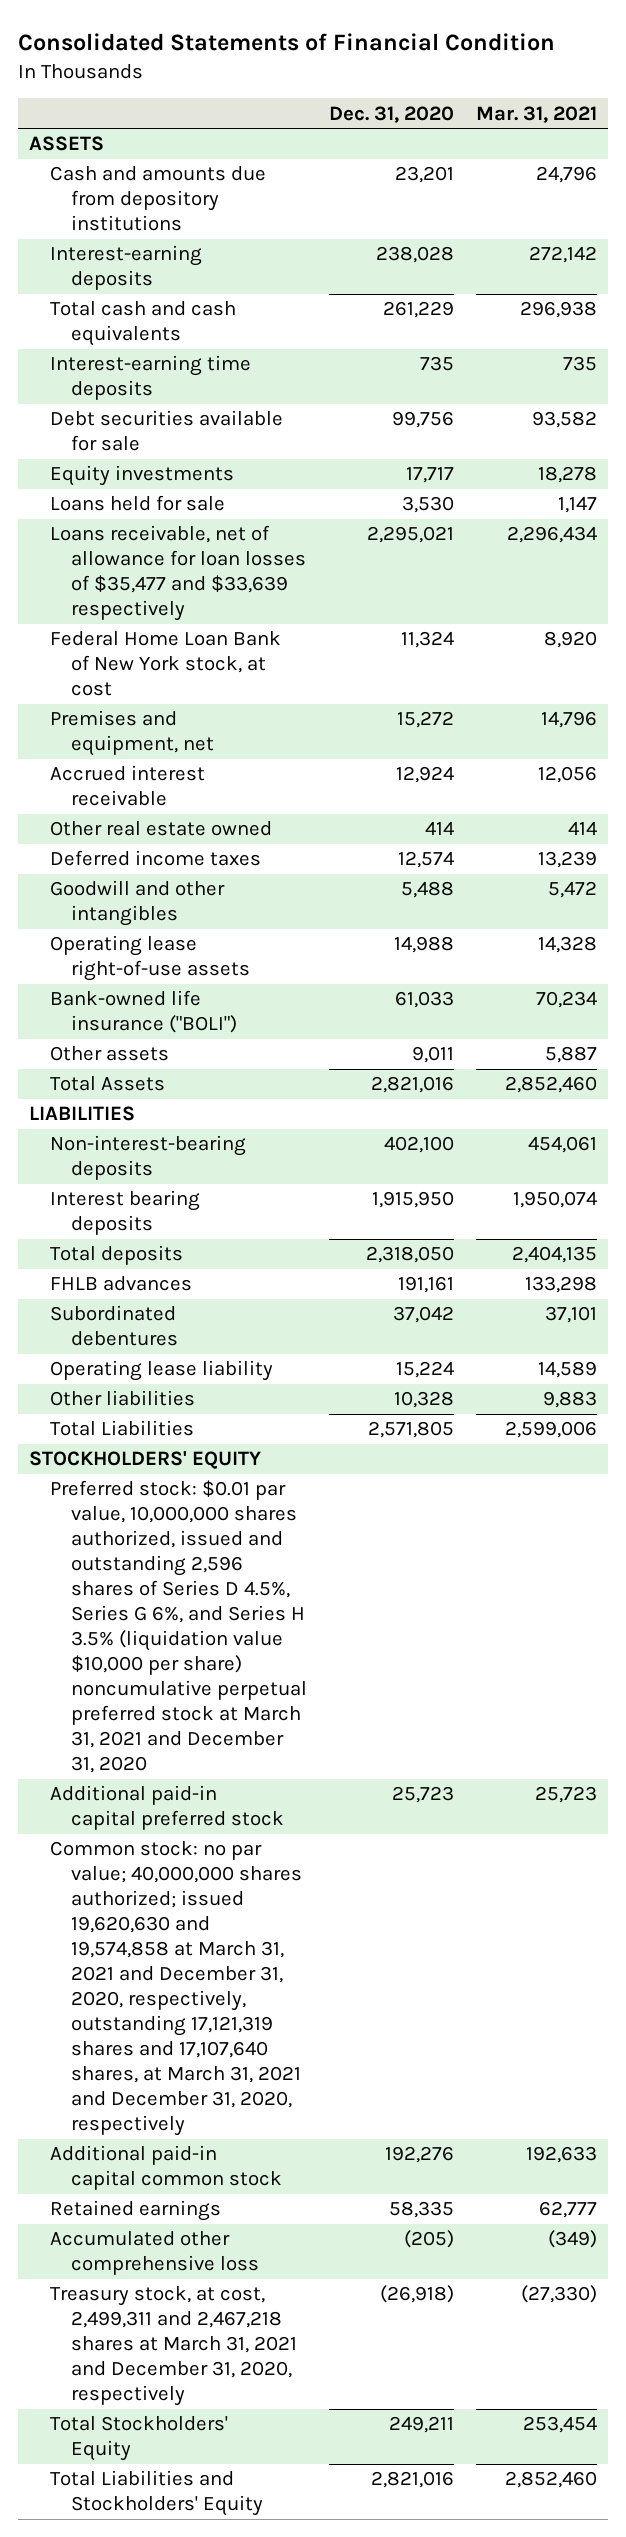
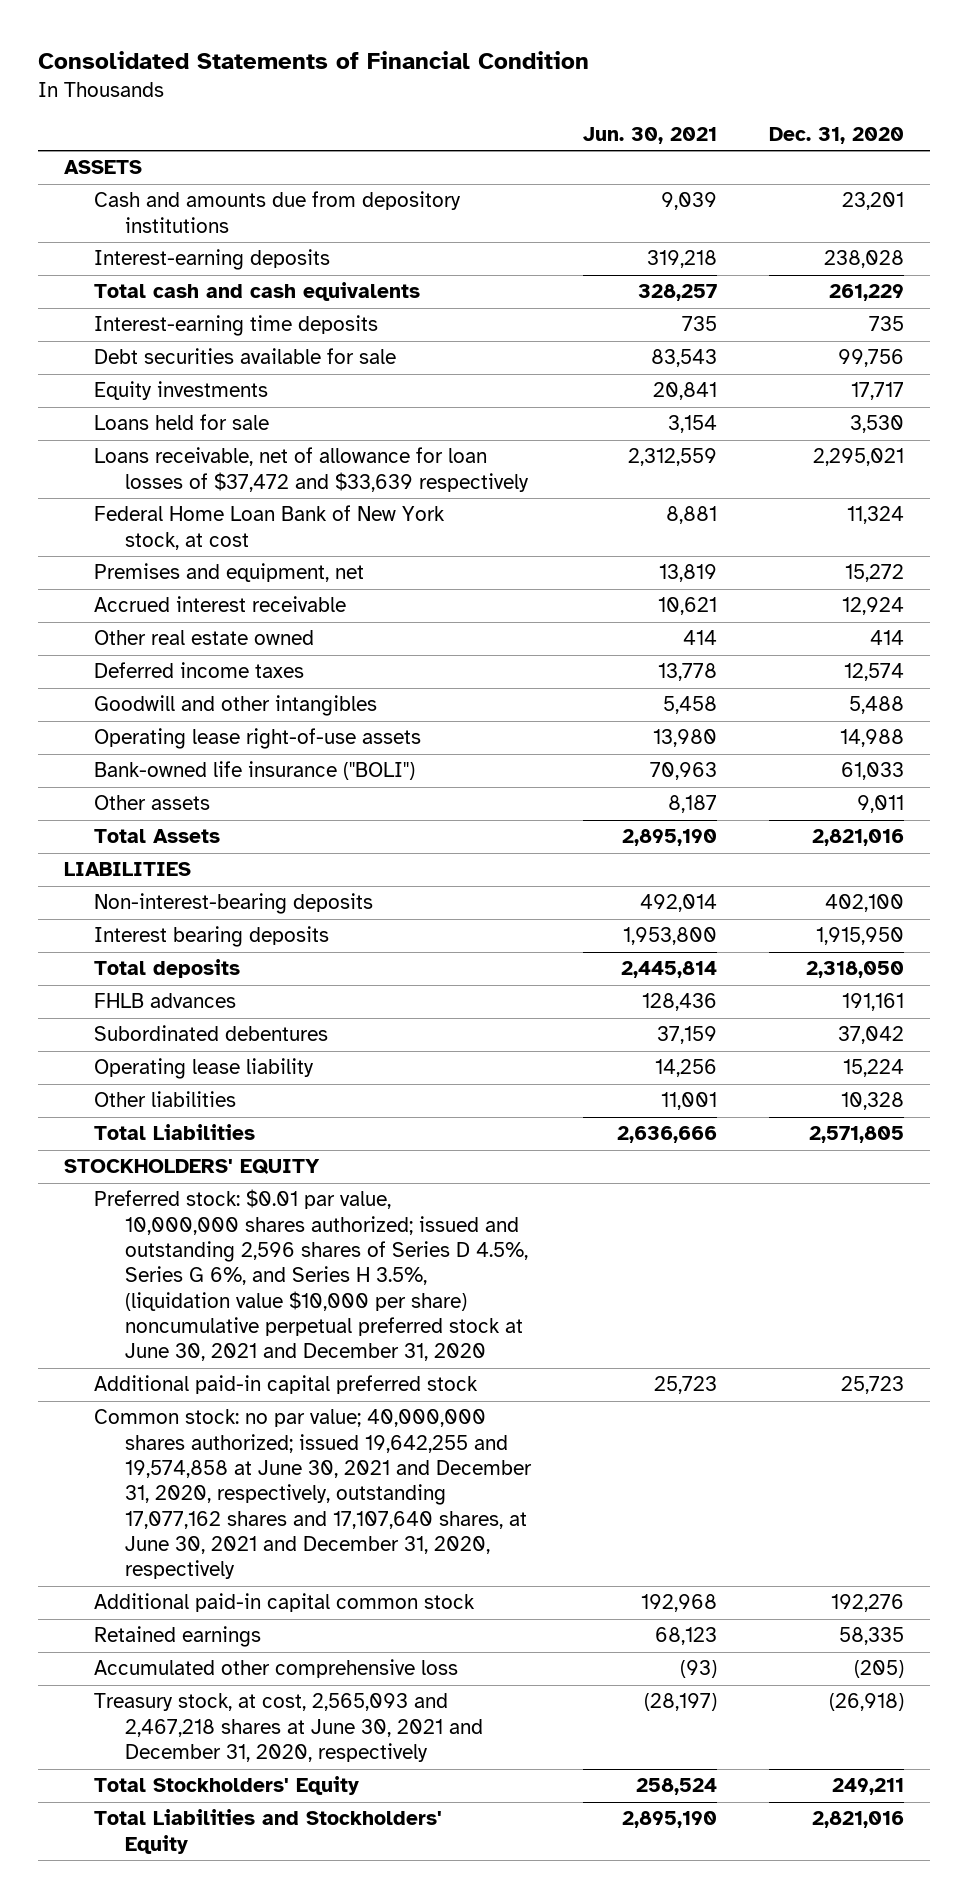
- | Dec. 31, 2020 | Mar. 31, 2021
+ | Jun. 30, 2021 | Dec. 31, 2020
- Loans receivable, net of allowance for loan losses of $35,477 and $33,639 respectively | 2,295,021 | 2,296,434
+ Loans receivable, net of allowance for loan losses of $37,472 and $33,639 respectively | 2,312,559 | 2,295,021
- Preferred stock: $0.01 par value, 10,000,000 shares authorized, issued and outstanding 2,596 shares of Series D 4.5%, Series G 6%, and Series H 3.5% (liquidation value $10,000 per share) noncumulative perpetual preferred stock at March 31, 2021 and December 31, 2020
+ Preferred stock: $0.01 par value, 10,000,000 shares authorized; issued and outstanding 2,596 shares of Series D 4.5%, Series G 6%, and Series H 3.5%, (liquidation value $10,000 per share) noncumulative perpetual preferred stock at June 30, 2021 and December 31, 2020
- Common stock: no par value; 40,000,000 shares authorized; issued 19,620,630 and 19,574,858 at March 31, 2021 and December 31, 2020, respectively, outstanding 17,121,319 shares and 17,107,640 shares, at March 31, 2021 and December 31, 2020, respectively
+ Common stock: no par value; 40,000,000 shares authorized; issued 19,642,255 and 19,574,858 at June 30, 2021 and December 31, 2020, respectively, outstanding 17,077,162 shares and 17,107,640 shares, at June 30, 2021 and December 31, 2020, respectively
- Treasury stock, at cost, 2,499,311 and 2,467,218 shares at March 31, 2021 and December 31, 2020, respectively | (26,918) | (27,330)
+ Treasury stock, at cost, 2,565,093 and 2,467,218 shares at June 30, 2021 and December 31, 2020, respectively | (28,197) | (26,918)

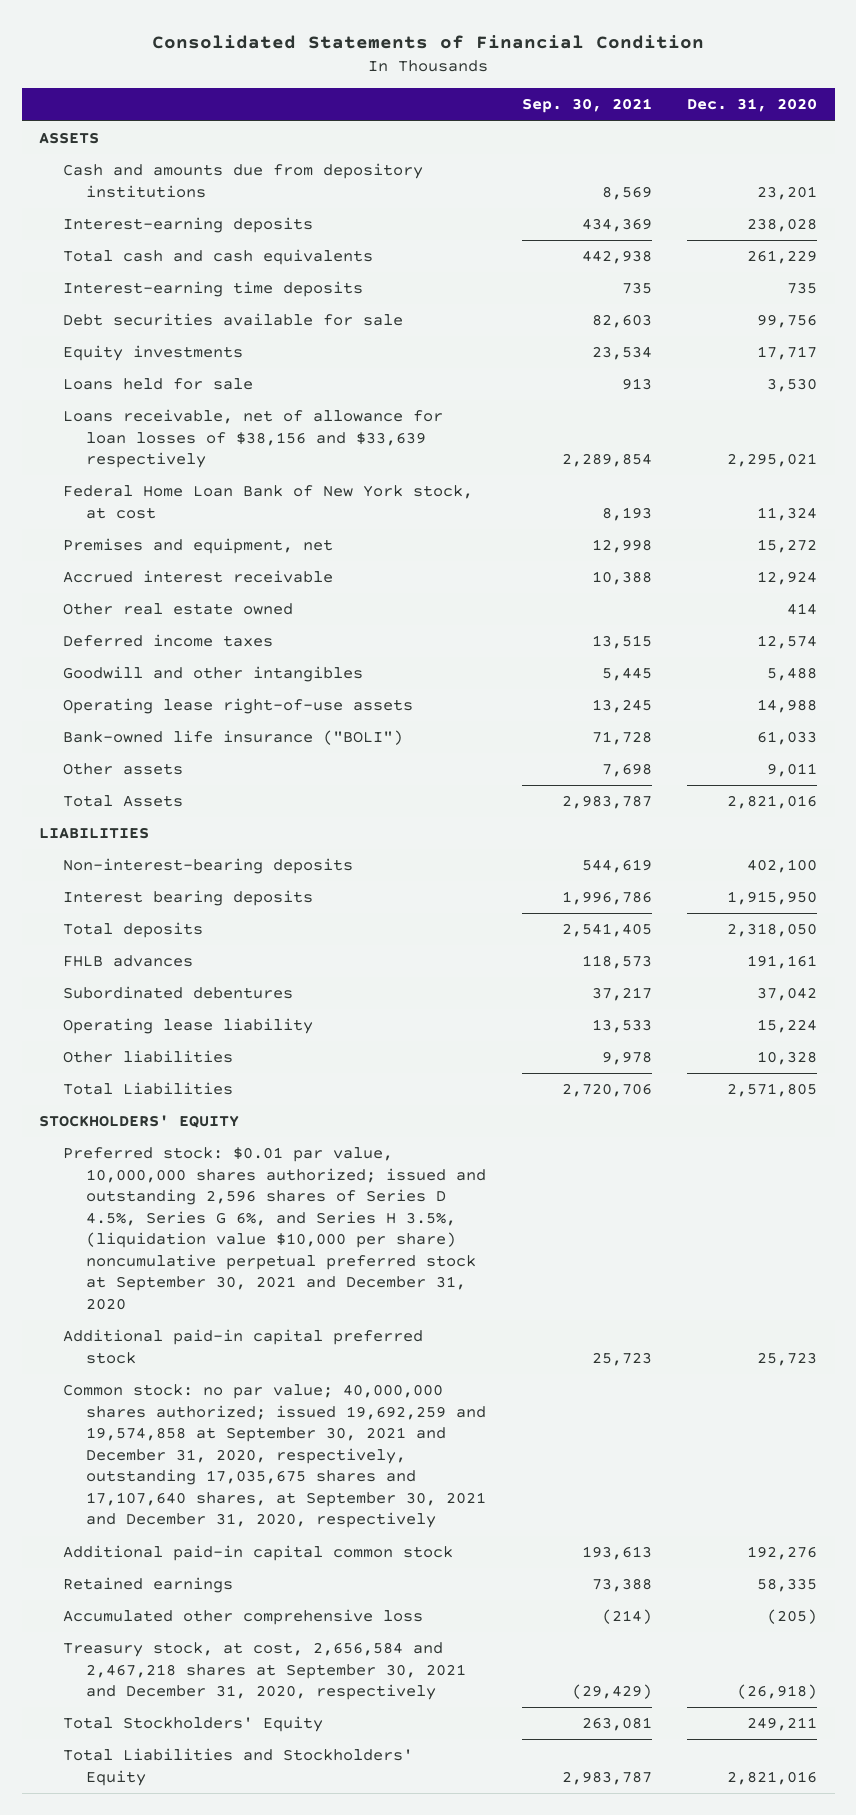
- | Jun. 30, 2021 | Dec. 31, 2020
+ | Sep. 30, 2021 | Dec. 31, 2020
- Loans receivable, net of allowance for loan losses of $37,472 and $33,639 respectively | 2,312,559 | 2,295,021
+ Loans receivable, net of allowance for loan losses of $38,156 and $33,639 respectively | 2,289,854 | 2,295,021
- Preferred stock: $0.01 par value, 10,000,000 shares authorized; issued and outstanding 2,596 shares of Series D 4.5%, Series G 6%, and Series H 3.5%, (liquidation value $10,000 per share) noncumulative perpetual preferred stock at June 30, 2021 and December 31, 2020
+ Preferred stock: $0.01 par value, 10,000,000 shares authorized; issued and outstanding 2,596 shares of Series D 4.5%, Series G 6%, and Series H 3.5%, (liquidation value $10,000 per share) noncumulative perpetual preferred stock at September 30, 2021 and December 31, 2020
- Common stock: no par value; 40,000,000 shares authorized; issued 19,642,255 and 19,574,858 at June 30, 2021 and December 31, 2020, respectively, outstanding 17,077,162 shares and 17,107,640 shares, at June 30, 2021 and December 31, 2020, respectively
+ Common stock: no par value; 40,000,000 shares authorized; issued 19,692,259 and 19,574,858 at September 30, 2021 and December 31, 2020, respectively, outstanding 17,035,675 shares and 17,107,640 shares, at September 30, 2021 and December 31, 2020, respectively
- Treasury stock, at cost, 2,565,093 and 2,467,218 shares at June 30, 2021 and December 31, 2020, respectively | (28,197) | (26,918)
+ Treasury stock, at cost, 2,656,584 and 2,467,218 shares at September 30, 2021 and December 31, 2020, respectively | (29,429) | (26,918)

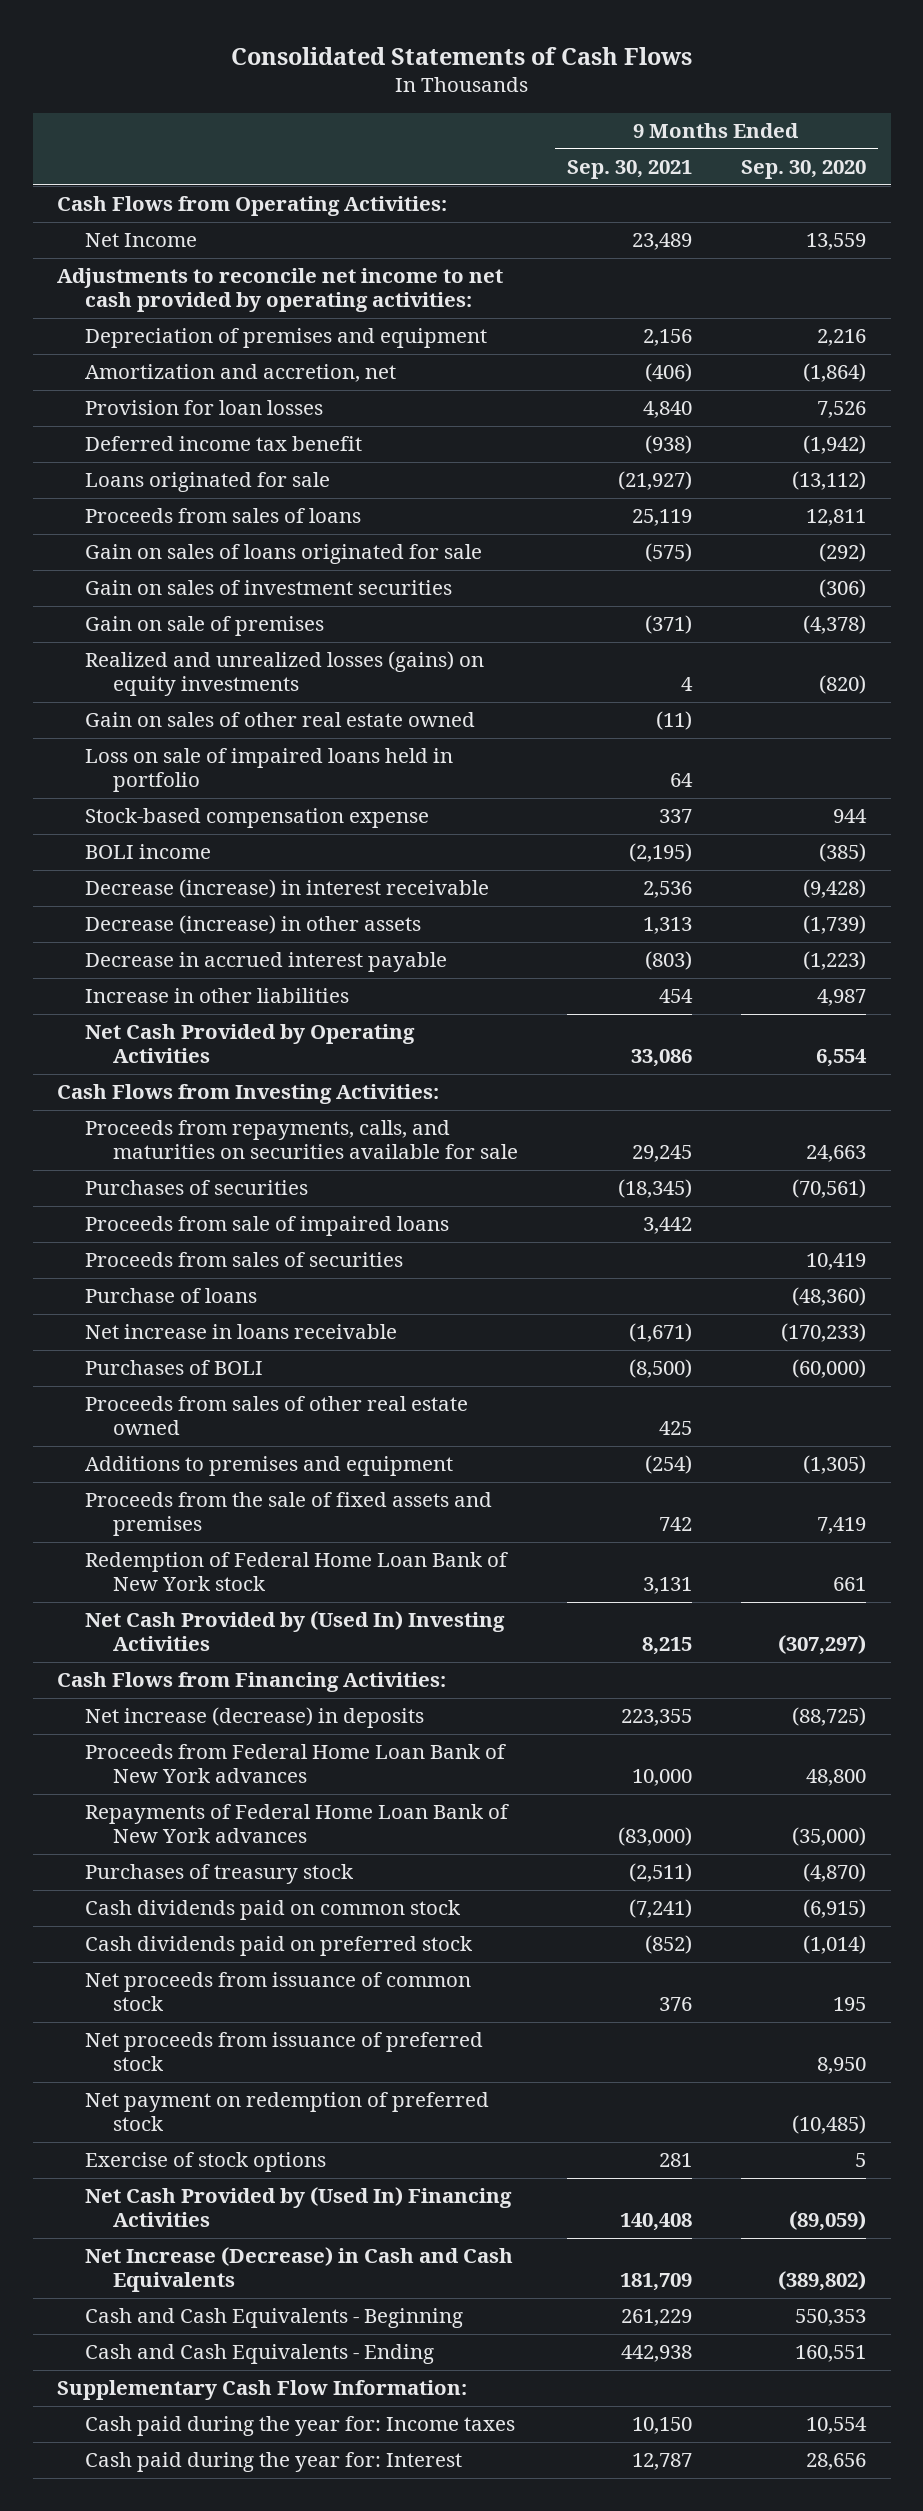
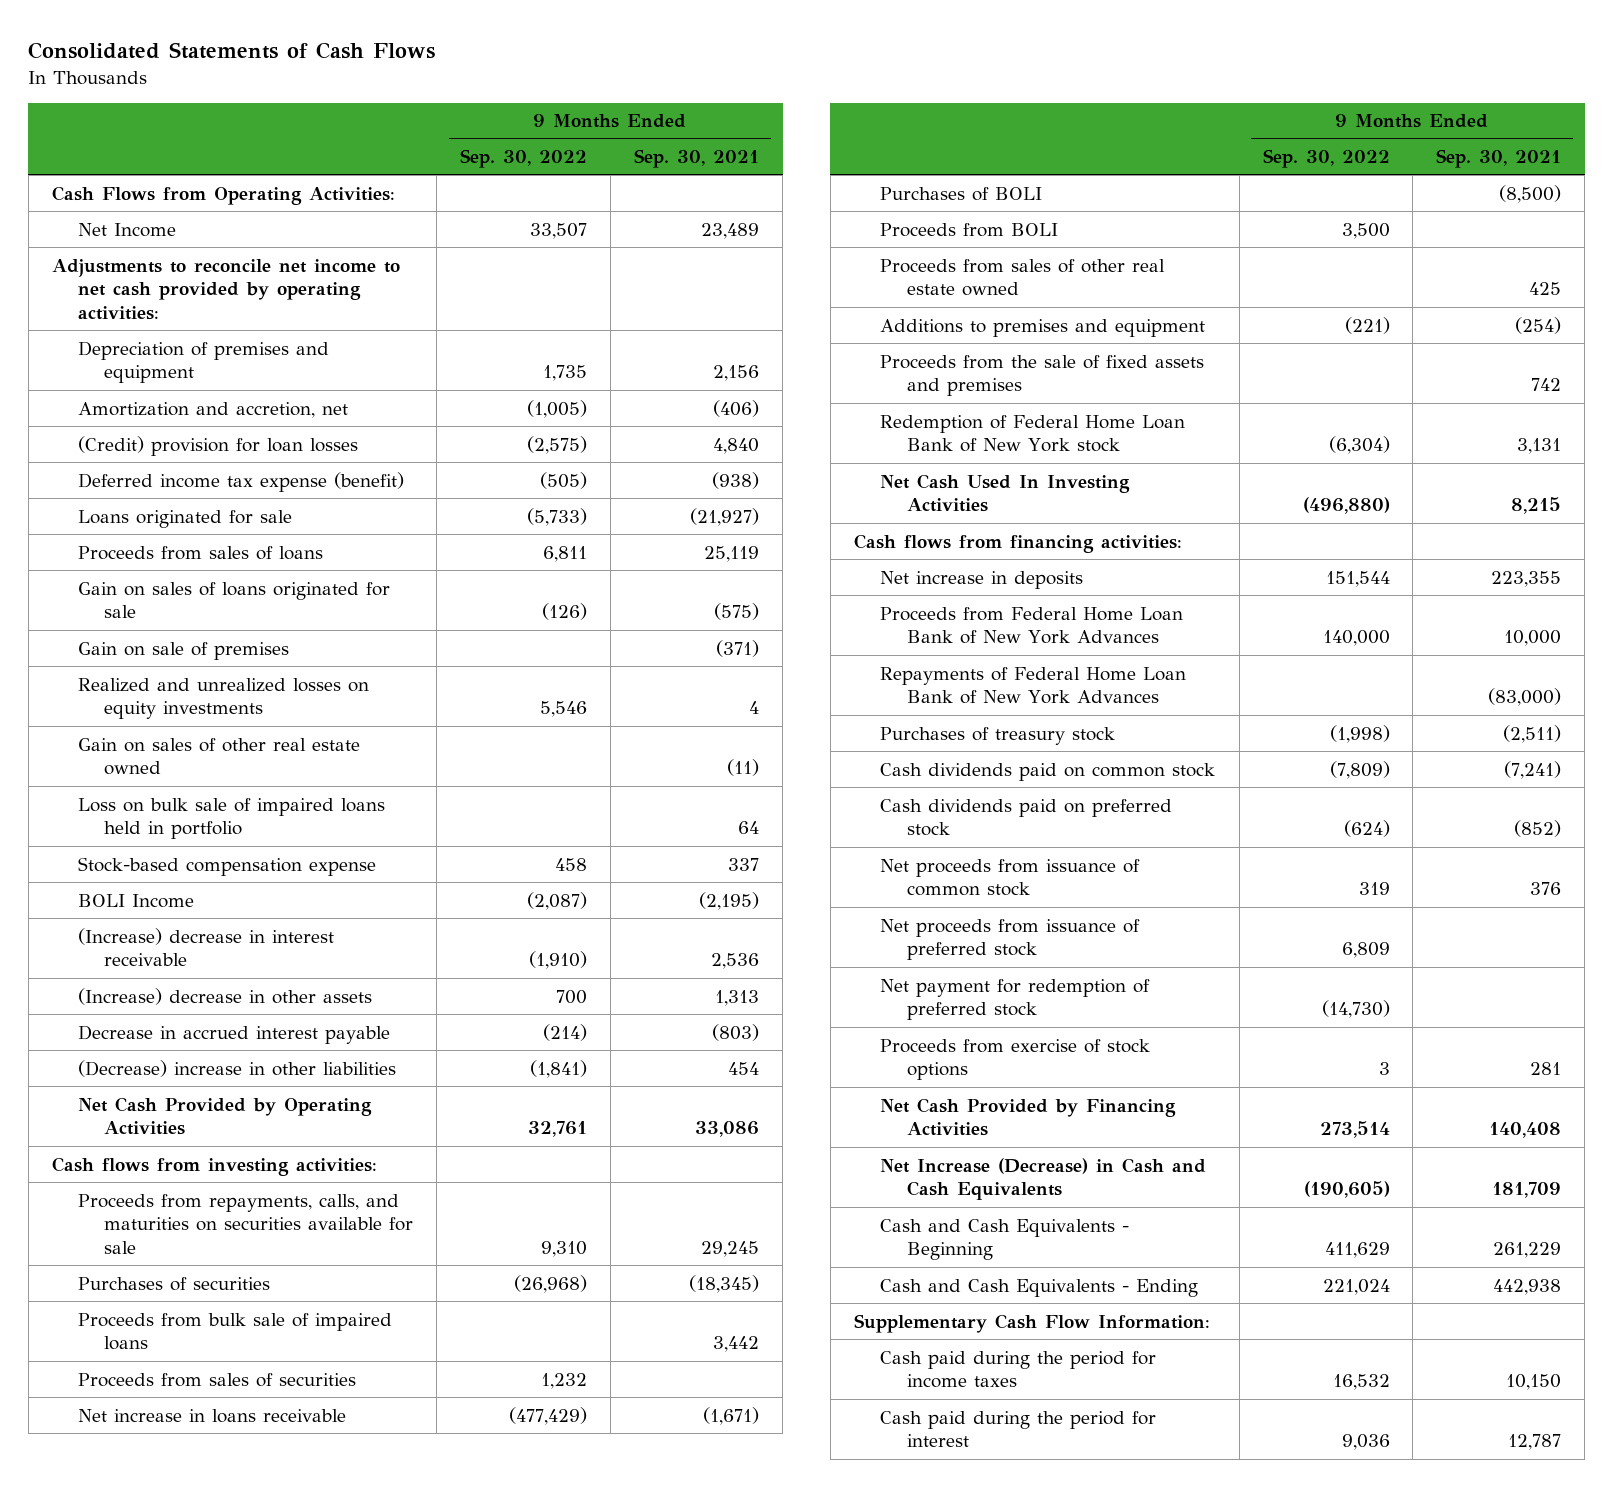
- | 9 Months Ended Sep. 30, 2021 | 9 Months Ended Sep. 30, 2020
+ | 9 Months Ended Sep. 30, 2022 | 9 Months Ended Sep. 30, 2021
- Provision for loan losses | 4,840 | 7,526
- Deferred income tax benefit | (938) | (1,942)
+ (Credit) provision for loan losses | (2,575) | 4,840
+ Deferred income tax expense (benefit) | (505) | (938)
- Gain on sales of investment securities | | (306)
- Realized and unrealized losses (gains) on equity investments | 4 | (820)
+ Realized and unrealized losses on equity investments | 5,546 | 4
- Loss on sale of impaired loans held in portfolio | 64 |
+ Loss on bulk sale of impaired loans held in portfolio | | 64
- BOLI income | (2,195) | (385)
- Decrease (increase) in interest receivable | 2,536 | (9,428)
- Decrease (increase) in other assets | 1,313 | (1,739)
+ BOLI Income | (2,087) | (2,195)
+ (Increase) decrease in interest receivable | (1,910) | 2,536
+ (Increase) decrease in other assets | 700 | 1,313
- Increase in other liabilities | 454 | 4,987
+ (Decrease) increase in other liabilities | (1,841) | 454
- Cash Flows from Investing Activities:
+ Cash flows from investing activities:
- Proceeds from sale of impaired loans | 3,442 |
+ Proceeds from bulk sale of impaired loans | | 3,442
- Purchase of loans | | (48,360)
+ Proceeds from BOLI | 3,500 |
- Net Cash Provided by (Used In) Investing Activities | 8,215 | (307,297)
- Cash Flows from Financing Activities:
- Net increase (decrease) in deposits | 223,355 | (88,725)
- Proceeds from Federal Home Loan Bank of New York advances | 10,000 | 48,800
- Repayments of Federal Home Loan Bank of New York advances | (83,000) | (35,000)
+ Net Cash Used In Investing Activities | (496,880) | 8,215
+ Cash flows from financing activities:
+ Net increase in deposits | 151,544 | 223,355
+ Proceeds from Federal Home Loan Bank of New York Advances | 140,000 | 10,000
+ Repayments of Federal Home Loan Bank of New York Advances | | (83,000)
- Net payment on redemption of preferred stock | | (10,485)
- Exercise of stock options | 281 | 5
- Net Cash Provided by (Used In) Financing Activities | 140,408 | (89,059)
+ Net payment for redemption of preferred stock | (14,730) |
+ Proceeds from exercise of stock options | 3 | 281
+ Net Cash Provided by Financing Activities | 273,514 | 140,408
- Cash paid during the year for: Income taxes | 10,150 | 10,554
- Cash paid during the year for: Interest | 12,787 | 28,656
+ Cash paid during the period for income taxes | 16,532 | 10,150
+ Cash paid during the period for interest | 9,036 | 12,787

